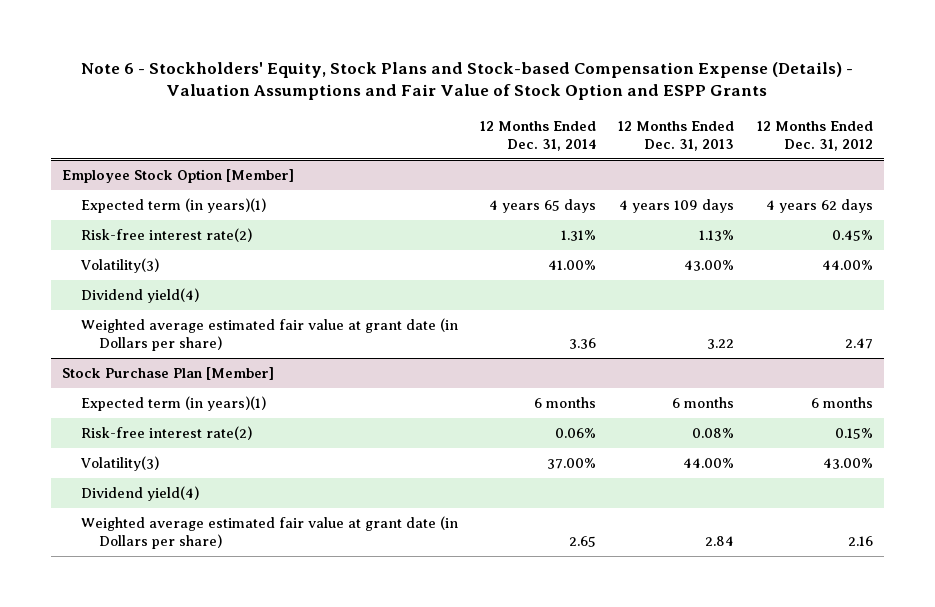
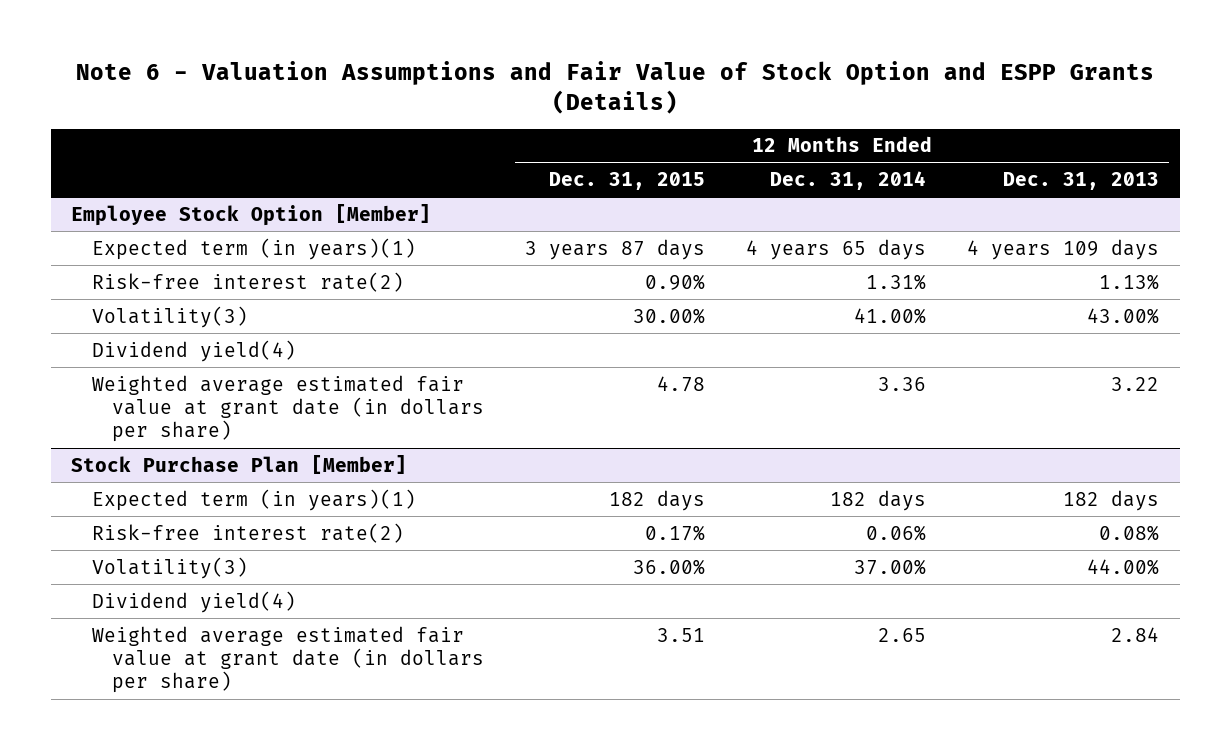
- Note 6 - Stockholders' Equity, Stock Plans and Stock-based Compensation Expense (Details) - Valuation Assumptions and Fair Value of Stock Option and ESPP Grants
+ Note 6 - Valuation Assumptions and Fair Value of Stock Option and ESPP Grants (Details)
- | 12 Months Ended Dec. 31, 2014 | 12 Months Ended Dec. 31, 2013 | 12 Months Ended Dec. 31, 2012
+ | 12 Months Ended Dec. 31, 2015 | 12 Months Ended Dec. 31, 2014 | 12 Months Ended Dec. 31, 2013
@ Employee Stock Option [Member]
- Weighted average estimated fair value at grant date (in Dollars per share) | 3.36 | 3.22 | 2.47
+ Weighted average estimated fair value at grant date (in dollars per share) | 4.78 | 3.36 | 3.22
@ Stock Purchase Plan [Member]
- Expected term (in years)(1) | 6 months | 6 months | 6 months
+ Expected term (in years)(1) | 182 days | 182 days | 182 days
- Weighted average estimated fair value at grant date (in Dollars per share) | 2.65 | 2.84 | 2.16
+ Weighted average estimated fair value at grant date (in dollars per share) | 3.51 | 2.65 | 2.84

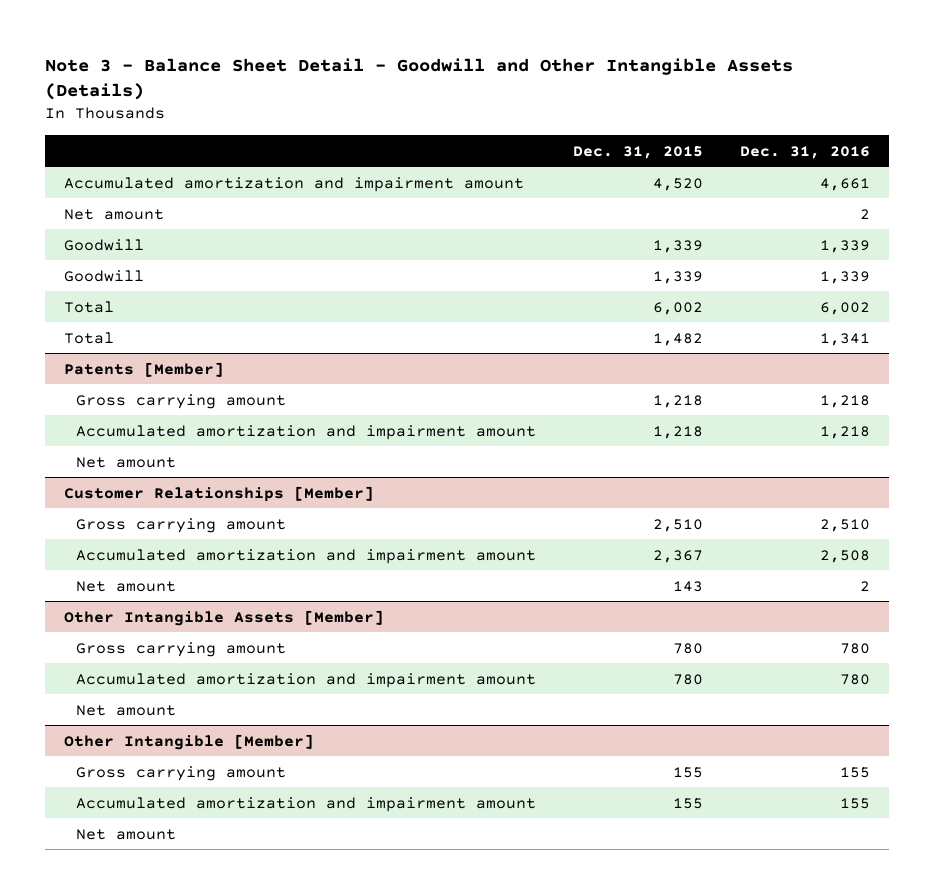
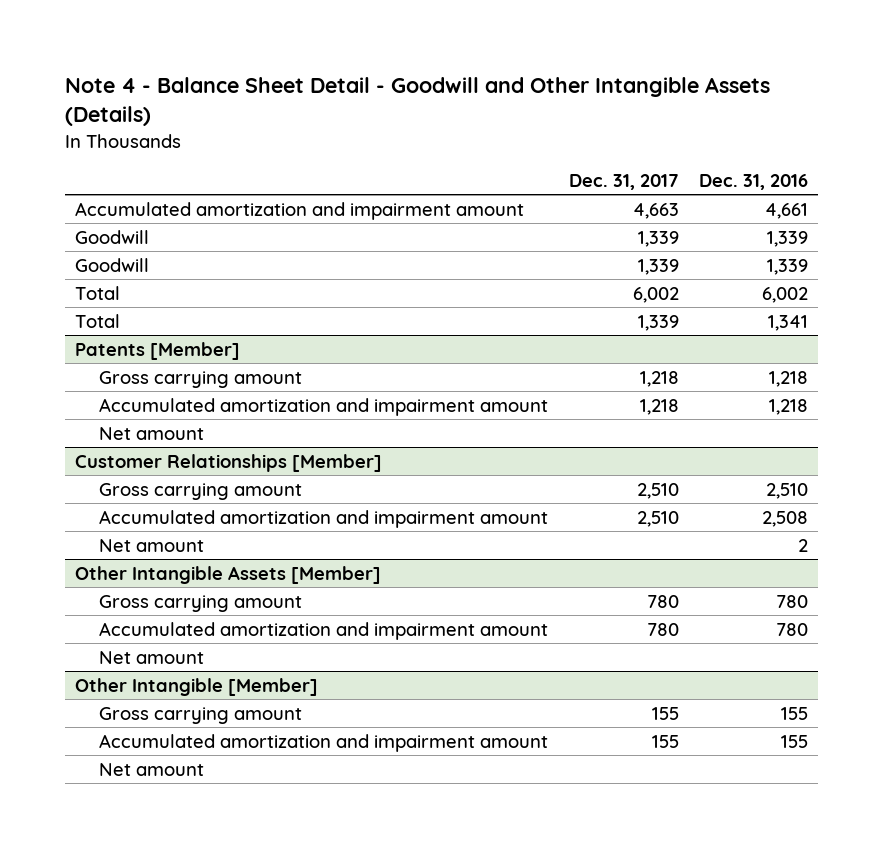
- Note 3 - Balance Sheet Detail - Goodwill and Other Intangible Assets (Details)
+ Note 4 - Balance Sheet Detail - Goodwill and Other Intangible Assets (Details)
- | Dec. 31, 2015 | Dec. 31, 2016
+ | Dec. 31, 2017 | Dec. 31, 2016
- Net amount | | 2

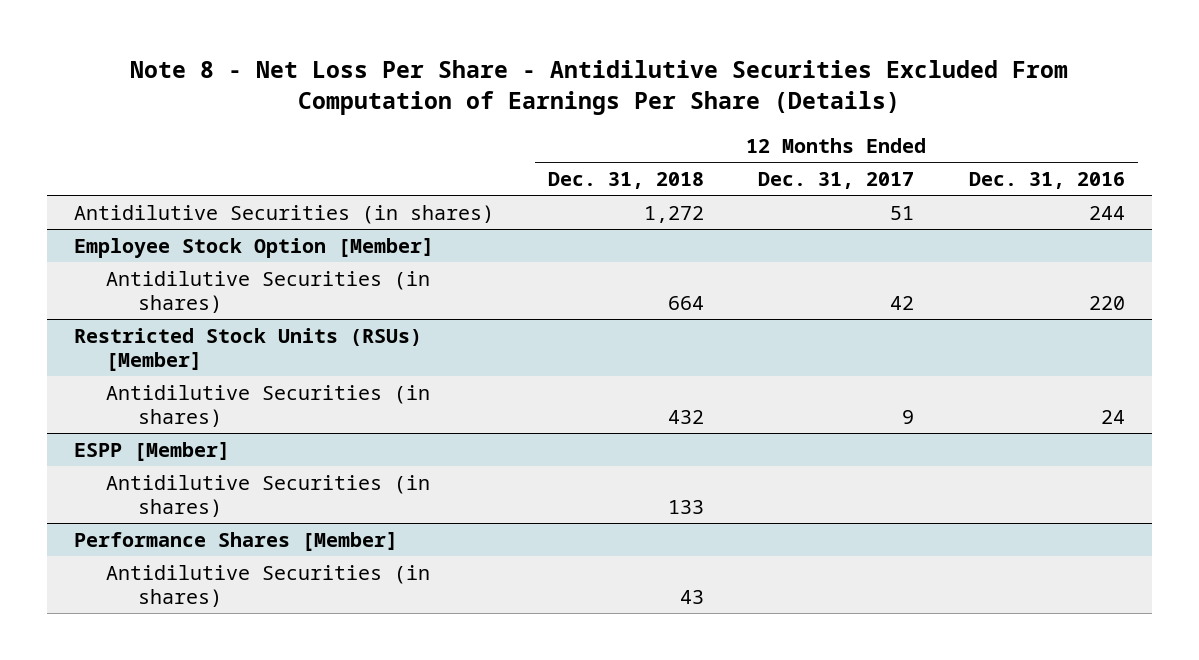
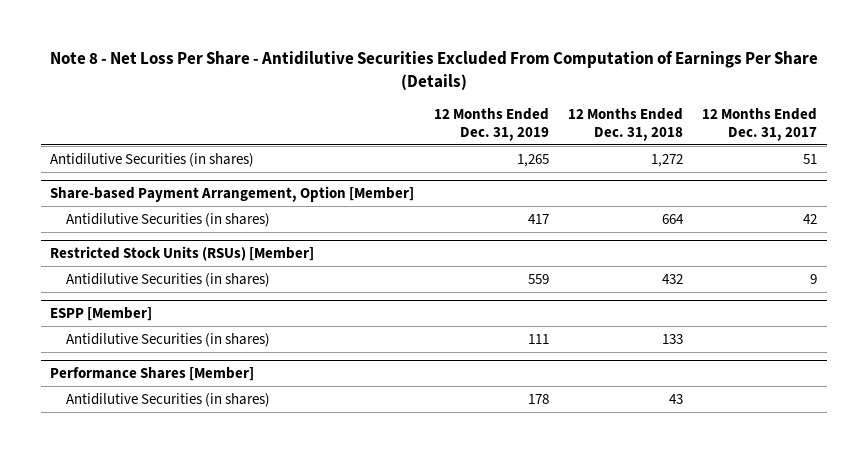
- | 12 Months Ended Dec. 31, 2018 | 12 Months Ended Dec. 31, 2017 | 12 Months Ended Dec. 31, 2016
+ | 12 Months Ended Dec. 31, 2019 | 12 Months Ended Dec. 31, 2018 | 12 Months Ended Dec. 31, 2017
- Employee Stock Option [Member]
+ Share-based Payment Arrangement, Option [Member]

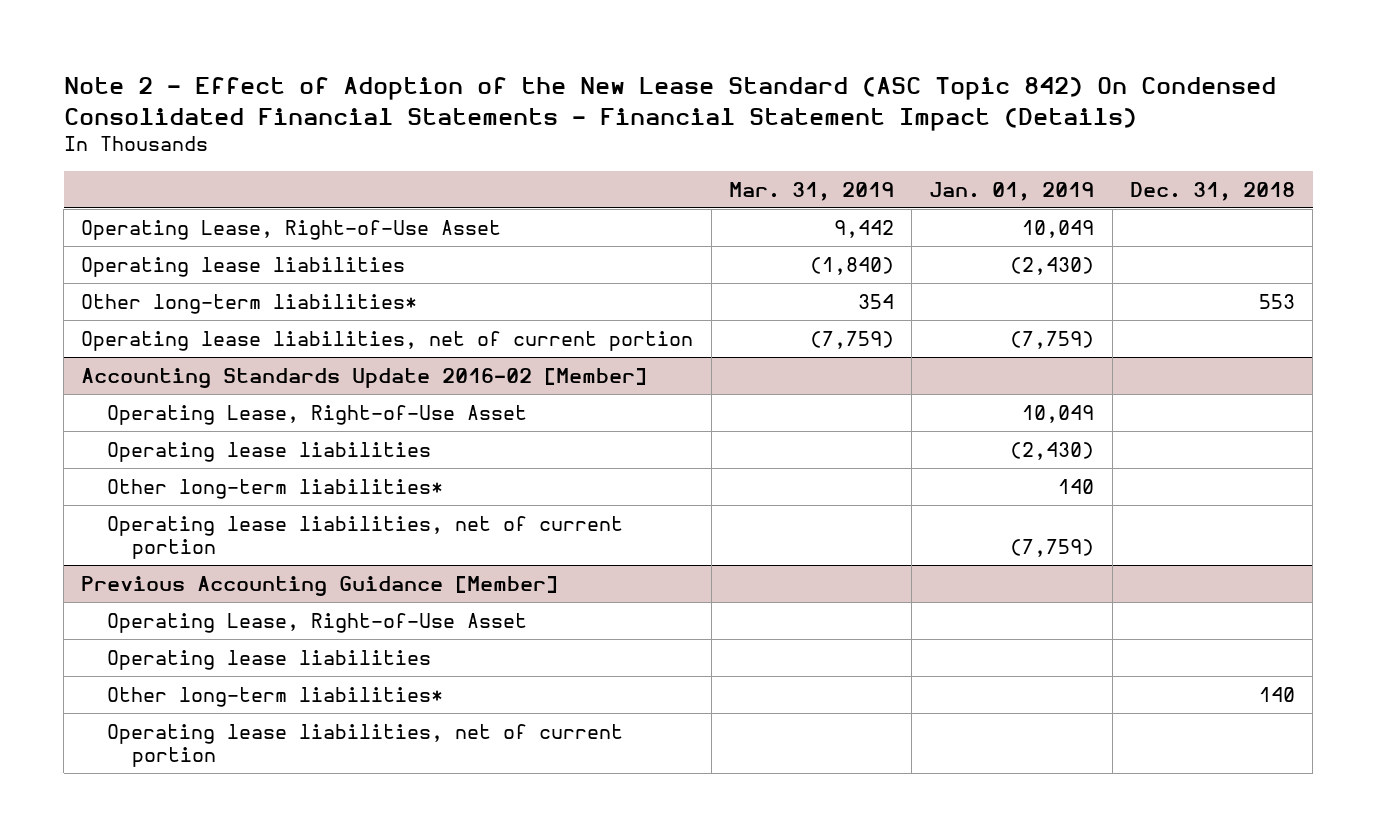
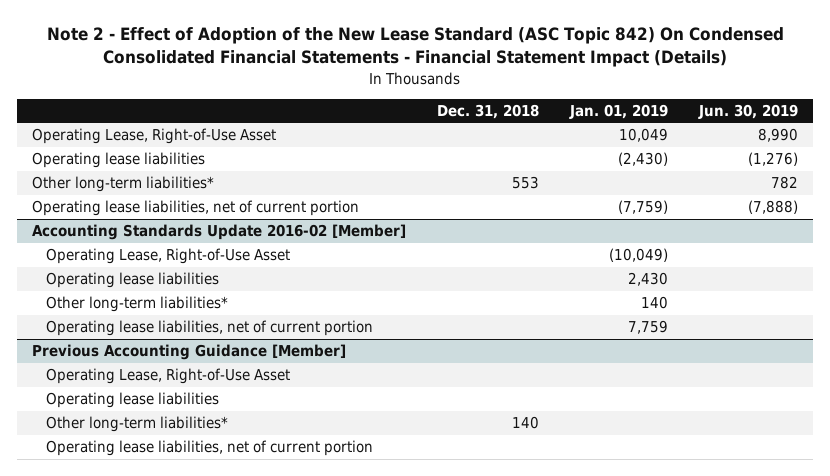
- | Mar. 31, 2019 | Jan. 01, 2019 | Dec. 31, 2018
+ | Dec. 31, 2018 | Jan. 01, 2019 | Jun. 30, 2019
@ Accounting Standards Update 2016-02 [Member]
- Operating Lease, Right-of-Use Asset | | 10,049 |
- Operating lease liabilities | | (2,430) |
+ Operating Lease, Right-of-Use Asset | | (10,049) |
+ Operating lease liabilities | | 2,430 |
- Operating lease liabilities, net of current portion | | (7,759) |
+ Operating lease liabilities, net of current portion | | 7,759 |

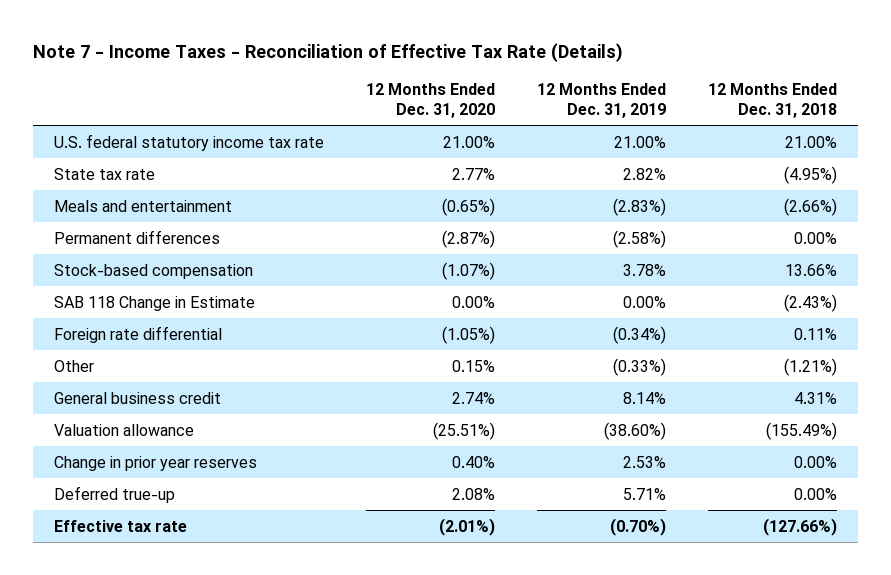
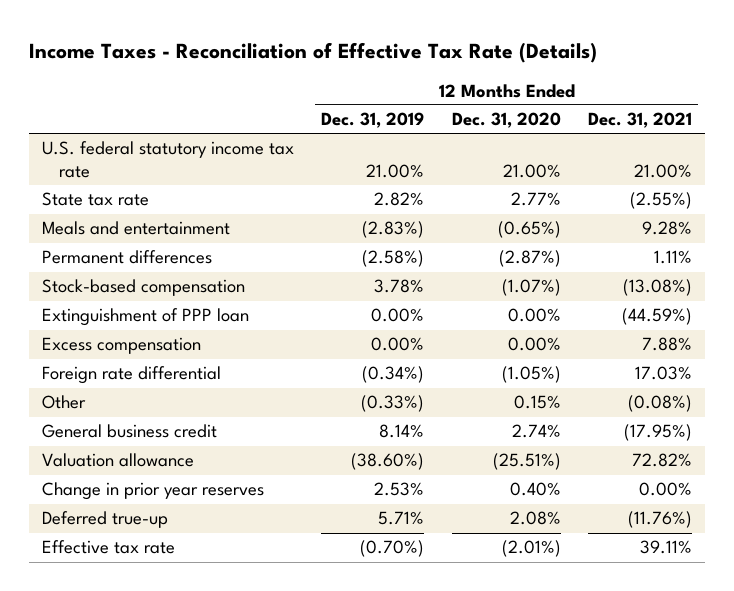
- Note 7 - Income Taxes - Reconciliation of Effective Tax Rate (Details)
+ Income Taxes - Reconciliation of Effective Tax Rate (Details)
- | 12 Months Ended Dec. 31, 2020 | 12 Months Ended Dec. 31, 2019 | 12 Months Ended Dec. 31, 2018
+ | 12 Months Ended Dec. 31, 2019 | 12 Months Ended Dec. 31, 2020 | 12 Months Ended Dec. 31, 2021
- SAB 118 Change in Estimate | 0.00% | 0.00% | (2.43%)
+ Extinguishment of PPP loan | 0.00% | 0.00% | (44.59%)
+ Excess compensation | 0.00% | 0.00% | 7.88%

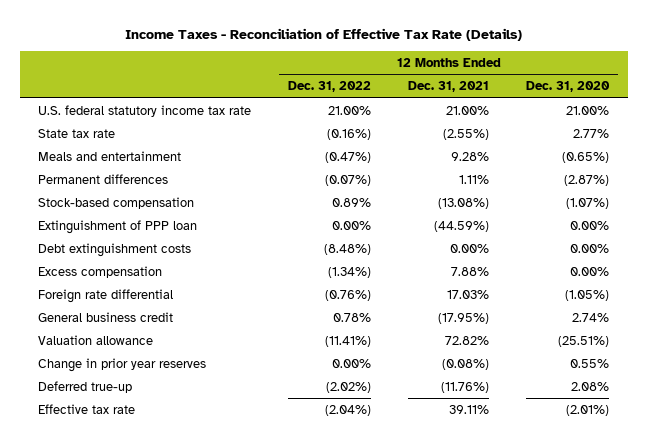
- | 12 Months Ended Dec. 31, 2019 | 12 Months Ended Dec. 31, 2020 | 12 Months Ended Dec. 31, 2021
+ | 12 Months Ended Dec. 31, 2022 | 12 Months Ended Dec. 31, 2021 | 12 Months Ended Dec. 31, 2020
+ Debt extinguishment costs | (8.48%) | 0.00% | 0.00%
- Other | (0.33%) | 0.15% | (0.08%)
- Change in prior year reserves | 2.53% | 0.40% | 0.00%
+ Change in prior year reserves | 0.00% | (0.08%) | 0.55%

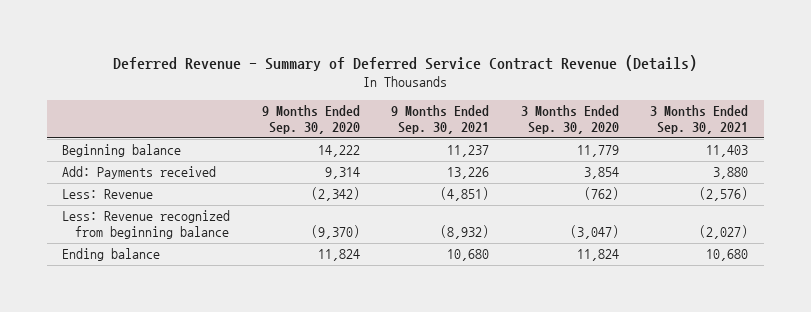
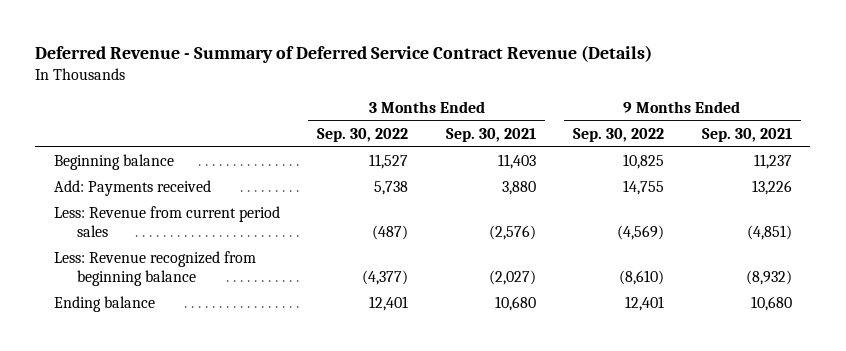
- | 9 Months Ended Sep. 30, 2020 | 9 Months Ended Sep. 30, 2021 | 3 Months Ended Sep. 30, 2020 | 3 Months Ended Sep. 30, 2021
+ | 3 Months Ended Sep. 30, 2022 | 3 Months Ended Sep. 30, 2021 | 9 Months Ended Sep. 30, 2022 | 9 Months Ended Sep. 30, 2021
- Less: Revenue | (2,342) | (4,851) | (762) | (2,576)
+ Less: Revenue from current period sales | (487) | (2,576) | (4,569) | (4,851)

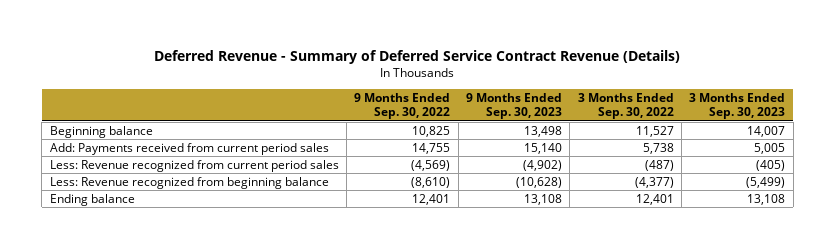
- | 3 Months Ended Sep. 30, 2022 | 3 Months Ended Sep. 30, 2021 | 9 Months Ended Sep. 30, 2022 | 9 Months Ended Sep. 30, 2021
+ | 9 Months Ended Sep. 30, 2022 | 9 Months Ended Sep. 30, 2023 | 3 Months Ended Sep. 30, 2022 | 3 Months Ended Sep. 30, 2023
- Add: Payments received | 5,738 | 3,880 | 14,755 | 13,226
- Less: Revenue from current period sales | (487) | (2,576) | (4,569) | (4,851)
+ Add: Payments received from current period sales | 14,755 | 15,140 | 5,738 | 5,005
+ Less: Revenue recognized from current period sales | (4,569) | (4,902) | (487) | (405)

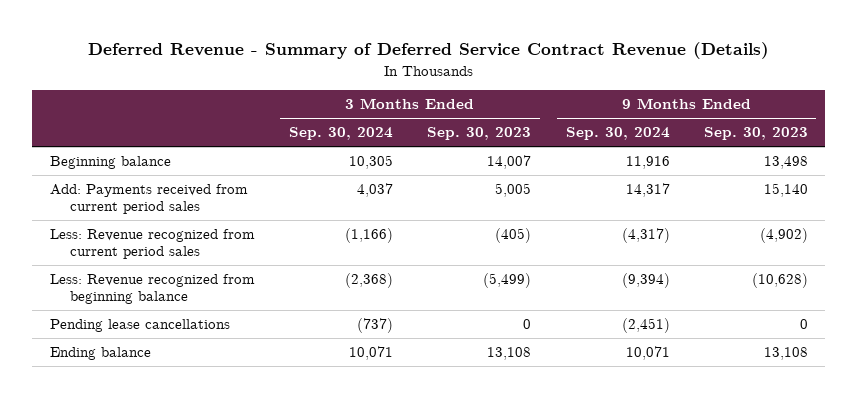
- | 9 Months Ended Sep. 30, 2022 | 9 Months Ended Sep. 30, 2023 | 3 Months Ended Sep. 30, 2022 | 3 Months Ended Sep. 30, 2023
+ | 3 Months Ended Sep. 30, 2024 | 3 Months Ended Sep. 30, 2023 | 9 Months Ended Sep. 30, 2024 | 9 Months Ended Sep. 30, 2023
+ Pending lease cancellations | (737) | 0 | (2,451) | 0

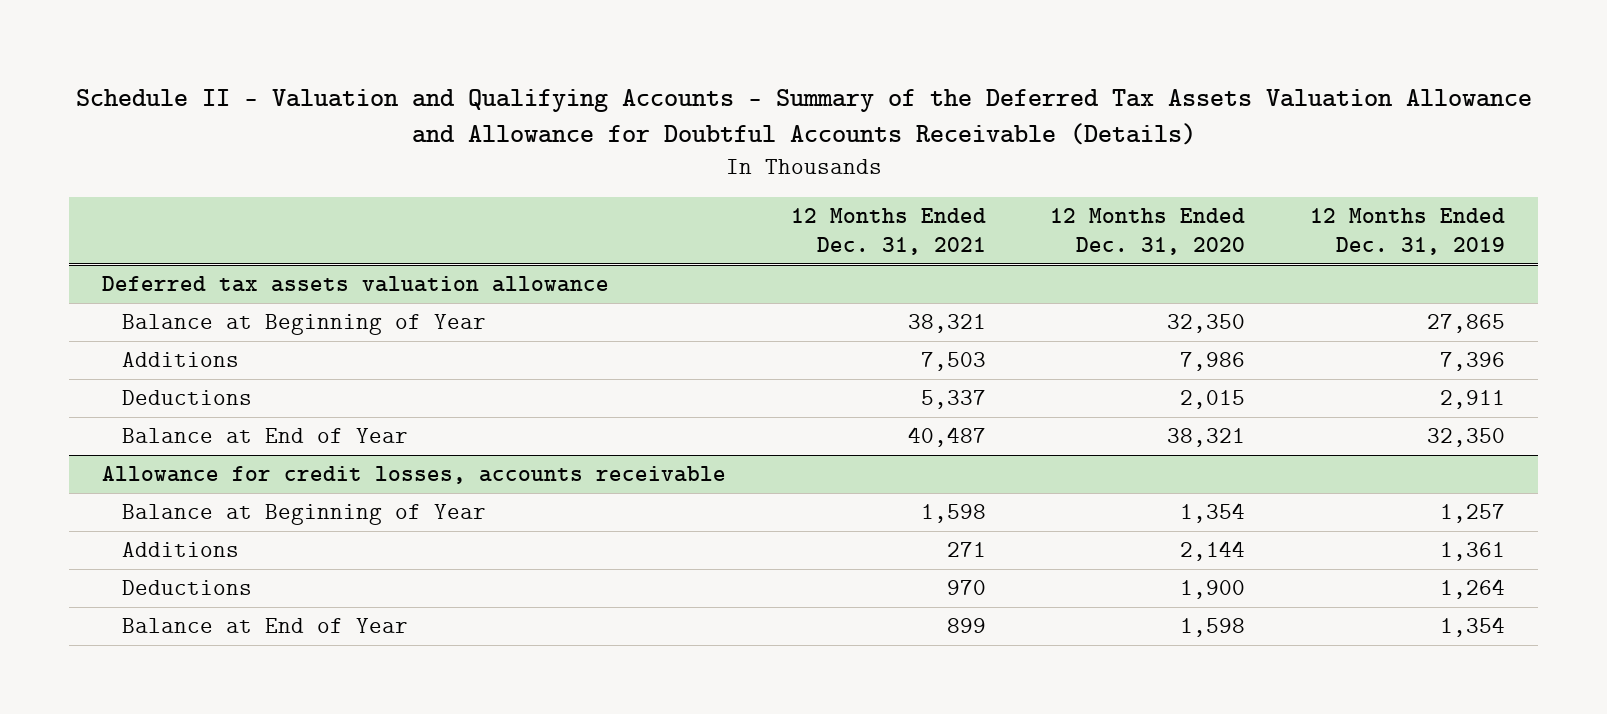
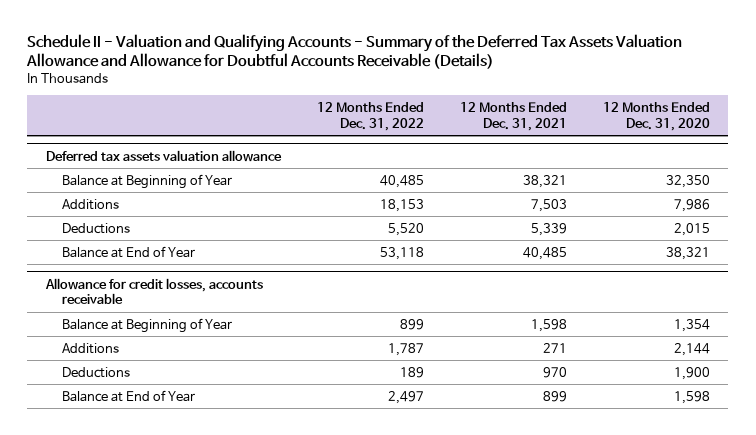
- | 12 Months Ended Dec. 31, 2021 | 12 Months Ended Dec. 31, 2020 | 12 Months Ended Dec. 31, 2019
+ | 12 Months Ended Dec. 31, 2022 | 12 Months Ended Dec. 31, 2021 | 12 Months Ended Dec. 31, 2020
@ Deferred tax assets valuation allowance
- Deductions | 5,337 | 2,015 | 2,911
- Balance at End of Year | 40,487 | 38,321 | 32,350
+ Deductions | 5,520 | 5,339 | 2,015
+ Balance at End of Year | 53,118 | 40,485 | 38,321

